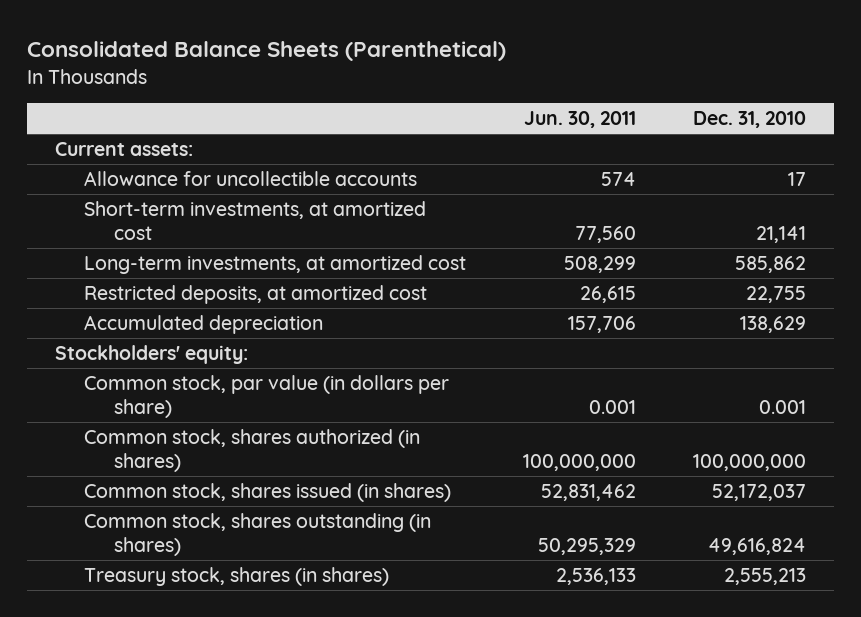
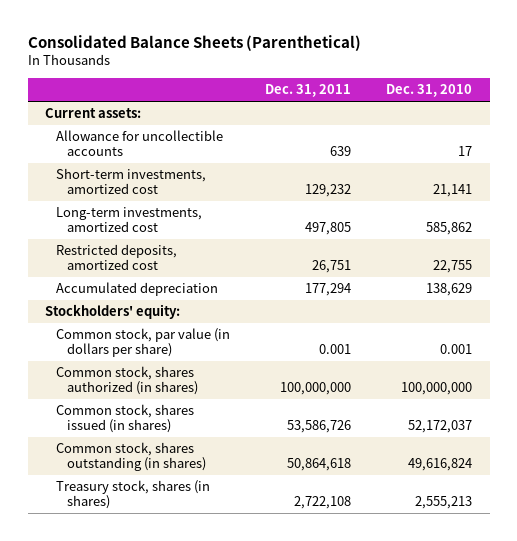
- | Jun. 30, 2011 | Dec. 31, 2010
+ | Dec. 31, 2011 | Dec. 31, 2010
- Short-term investments, at amortized cost | 77,560 | 21,141
- Long-term investments, at amortized cost | 508,299 | 585,862
- Restricted deposits, at amortized cost | 26,615 | 22,755
+ Short-term investments, amortized cost | 129,232 | 21,141
+ Long-term investments, amortized cost | 497,805 | 585,862
+ Restricted deposits, amortized cost | 26,751 | 22,755

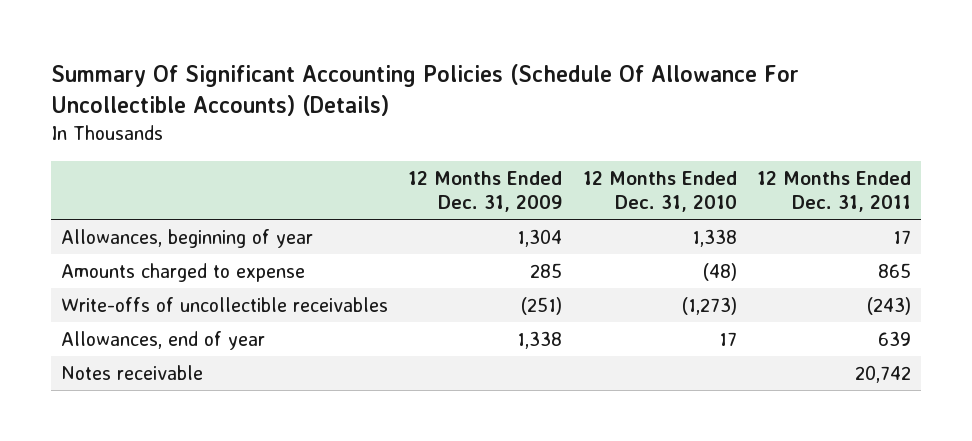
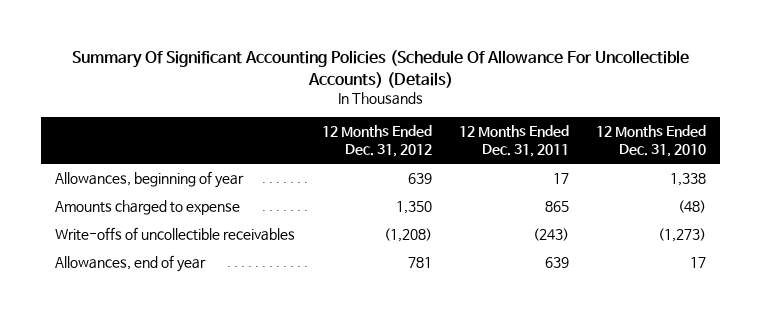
- | 12 Months Ended Dec. 31, 2009 | 12 Months Ended Dec. 31, 2010 | 12 Months Ended Dec. 31, 2011
+ | 12 Months Ended Dec. 31, 2012 | 12 Months Ended Dec. 31, 2011 | 12 Months Ended Dec. 31, 2010
- Notes receivable | | | 20,742

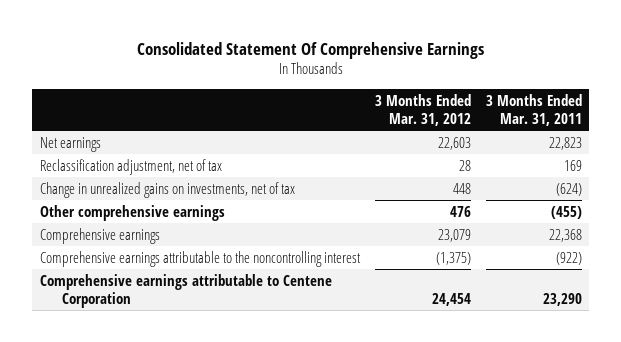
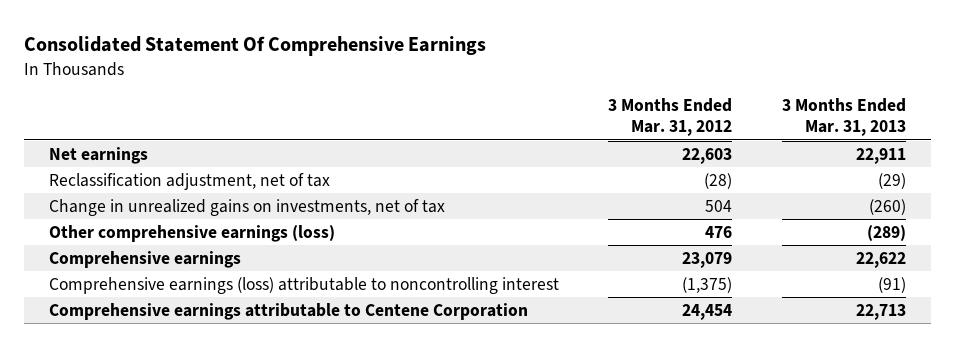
- | 3 Months Ended Mar. 31, 2012 | 3 Months Ended Mar. 31, 2011
+ | 3 Months Ended Mar. 31, 2012 | 3 Months Ended Mar. 31, 2013
- Reclassification adjustment, net of tax | 28 | 169
- Change in unrealized gains on investments, net of tax | 448 | (624)
- Other comprehensive earnings | 476 | (455)
+ Reclassification adjustment, net of tax | (28) | (29)
+ Change in unrealized gains on investments, net of tax | 504 | (260)
+ Other comprehensive earnings (loss) | 476 | (289)
- Comprehensive earnings attributable to the noncontrolling interest | (1,375) | (922)
+ Comprehensive earnings (loss) attributable to noncontrolling interest | (1,375) | (91)

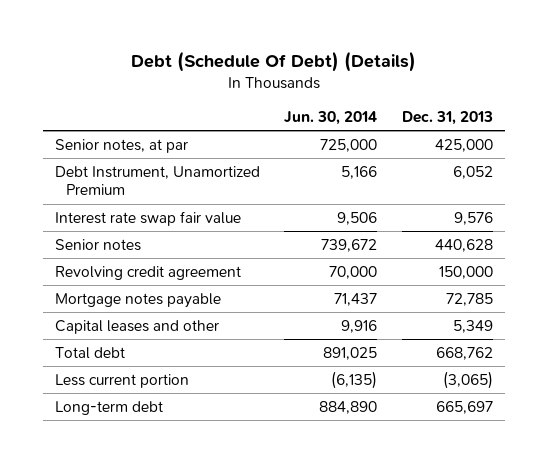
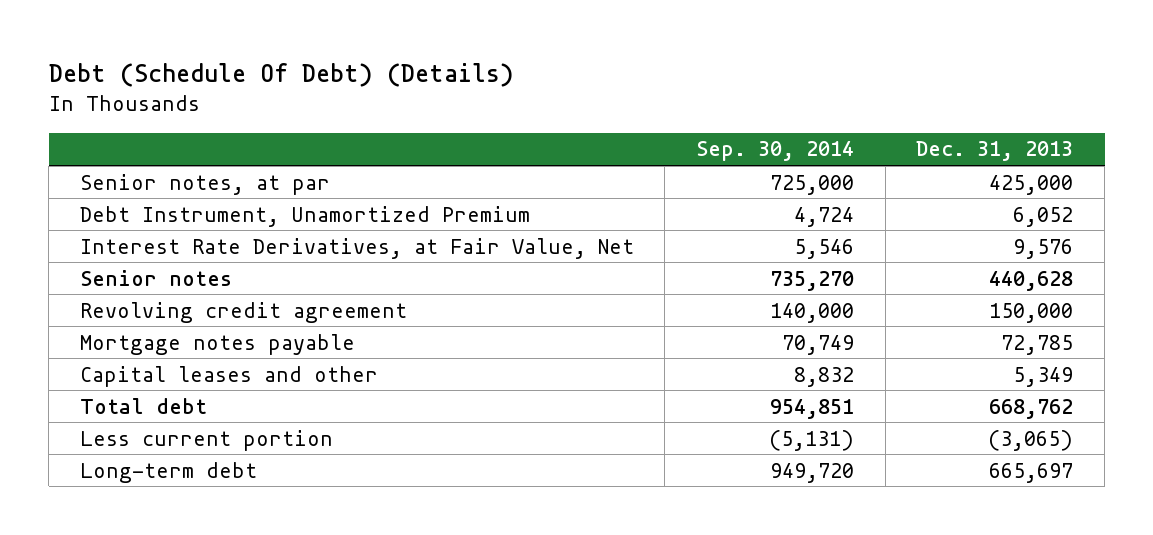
- | Jun. 30, 2014 | Dec. 31, 2013
+ | Sep. 30, 2014 | Dec. 31, 2013
- Interest rate swap fair value | 9,506 | 9,576
+ Interest Rate Derivatives, at Fair Value, Net | 5,546 | 9,576

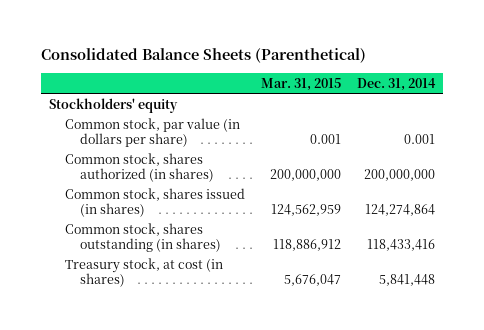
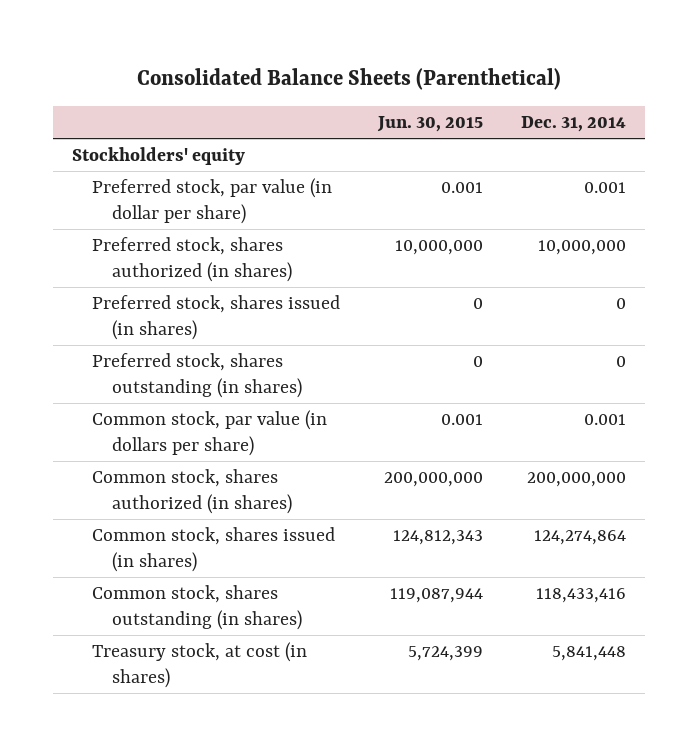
- | Mar. 31, 2015 | Dec. 31, 2014
+ | Jun. 30, 2015 | Dec. 31, 2014
+ Preferred stock, par value (in dollar per share) | 0.001 | 0.001
+ Preferred stock, shares authorized (in shares) | 10,000,000 | 10,000,000
+ Preferred stock, shares issued (in shares) | 0 | 0
+ Preferred stock, shares outstanding (in shares) | 0 | 0

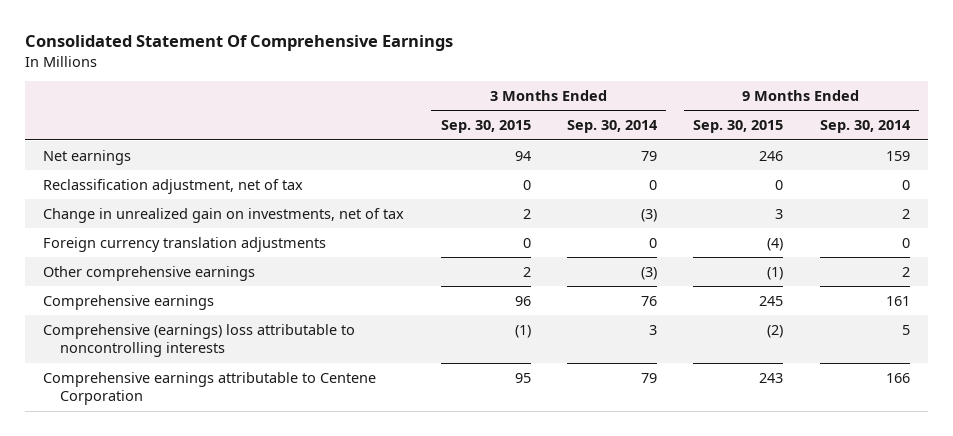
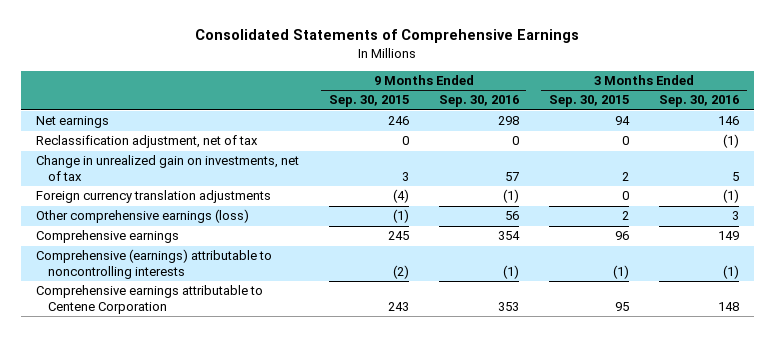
- Consolidated Statement Of Comprehensive Earnings
+ Consolidated Statements of Comprehensive Earnings
- | 3 Months Ended Sep. 30, 2015 | 3 Months Ended Sep. 30, 2014 | 9 Months Ended Sep. 30, 2015 | 9 Months Ended Sep. 30, 2014
+ | 9 Months Ended Sep. 30, 2015 | 9 Months Ended Sep. 30, 2016 | 3 Months Ended Sep. 30, 2015 | 3 Months Ended Sep. 30, 2016
- Other comprehensive earnings | 2 | (3) | (1) | 2
+ Other comprehensive earnings (loss) | (1) | 56 | 2 | 3
- Comprehensive (earnings) loss attributable to noncontrolling interests | (1) | 3 | (2) | 5
+ Comprehensive (earnings) attributable to noncontrolling interests | (2) | (1) | (1) | (1)

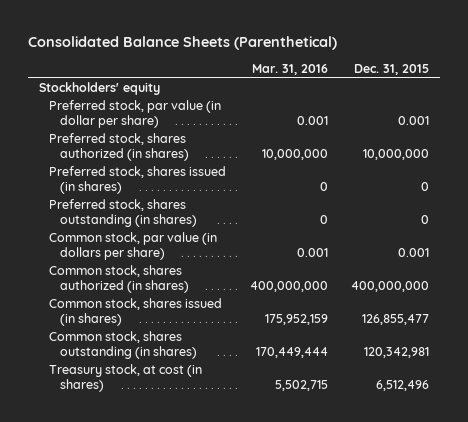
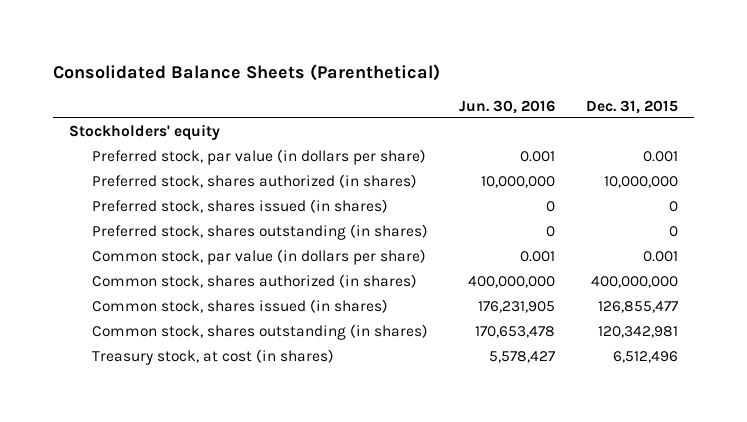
- | Mar. 31, 2016 | Dec. 31, 2015
+ | Jun. 30, 2016 | Dec. 31, 2015
- Preferred stock, par value (in dollar per share) | 0.001 | 0.001
+ Preferred stock, par value (in dollars per share) | 0.001 | 0.001

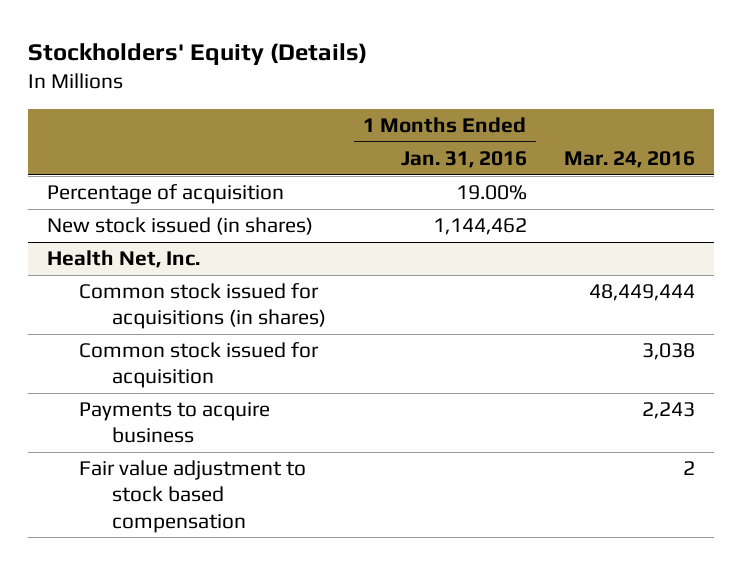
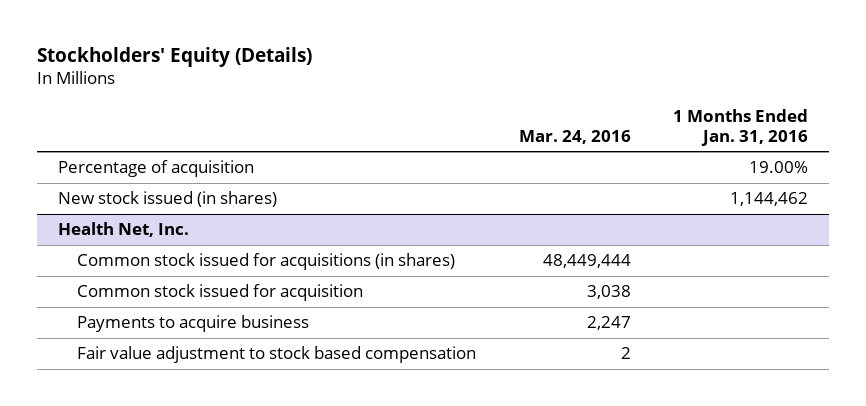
- | 1 Months Ended Jan. 31, 2016 | Mar. 24, 2016
+ | Mar. 24, 2016 | 1 Months Ended Jan. 31, 2016
@ Health Net, Inc.
- Payments to acquire business | | 2,243
+ Payments to acquire business | 2,247 |

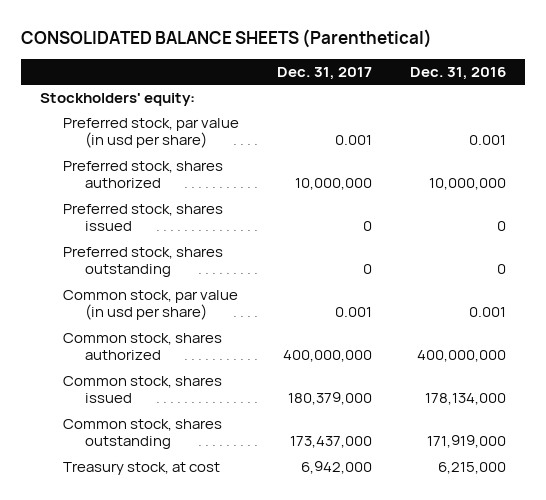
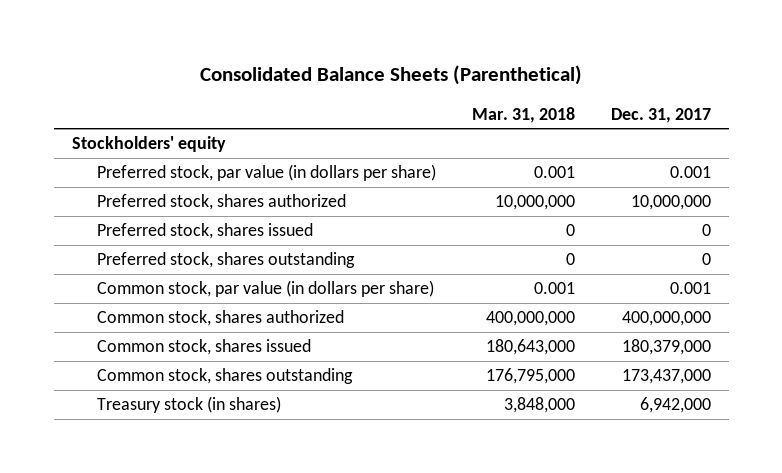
- CONSOLIDATED BALANCE SHEETS (Parenthetical)
+ Consolidated Balance Sheets (Parenthetical)
- | Dec. 31, 2017 | Dec. 31, 2016
+ | Mar. 31, 2018 | Dec. 31, 2017
- Stockholders' equity:
- Preferred stock, par value (in usd per share) | 0.001 | 0.001
+ Stockholders' equity
+ Preferred stock, par value (in dollars per share) | 0.001 | 0.001
- Common stock, par value (in usd per share) | 0.001 | 0.001
+ Common stock, par value (in dollars per share) | 0.001 | 0.001
- Treasury stock, at cost | 6,942,000 | 6,215,000
+ Treasury stock (in shares) | 3,848,000 | 6,942,000

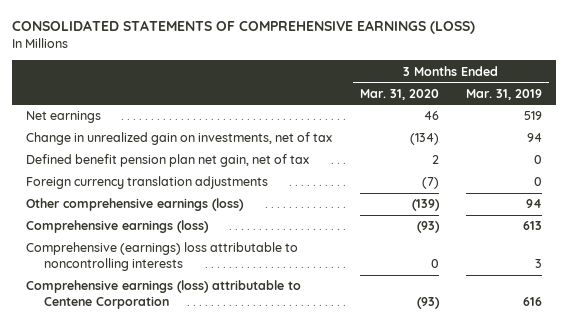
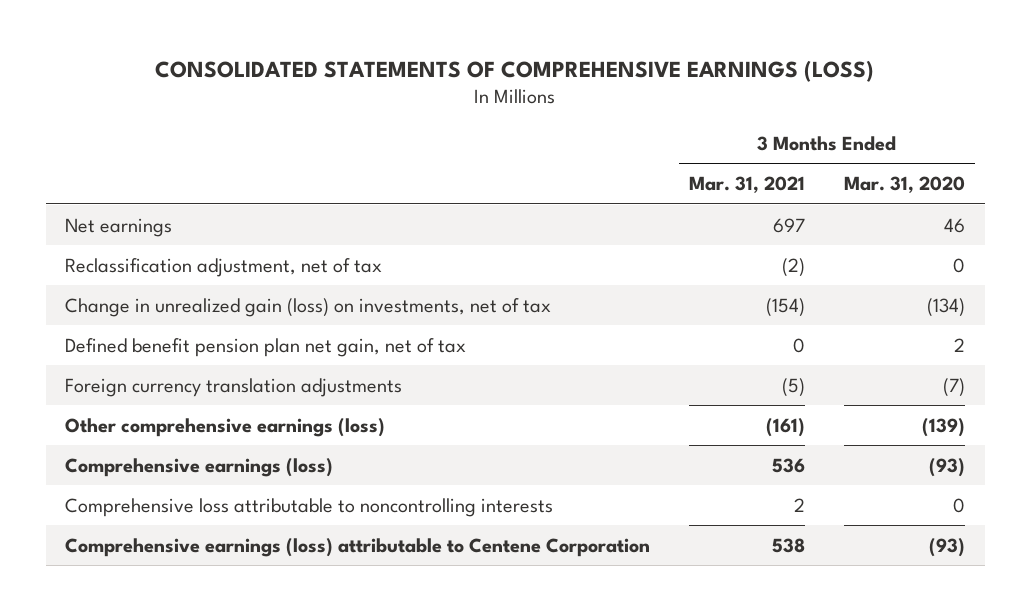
- | 3 Months Ended Mar. 31, 2020 | 3 Months Ended Mar. 31, 2019
+ | 3 Months Ended Mar. 31, 2021 | 3 Months Ended Mar. 31, 2020
- Change in unrealized gain on investments, net of tax | (134) | 94
+ Reclassification adjustment, net of tax | (2) | 0
+ Change in unrealized gain (loss) on investments, net of tax | (154) | (134)
- Comprehensive (earnings) loss attributable to noncontrolling interests | 0 | 3
+ Comprehensive loss attributable to noncontrolling interests | 2 | 0

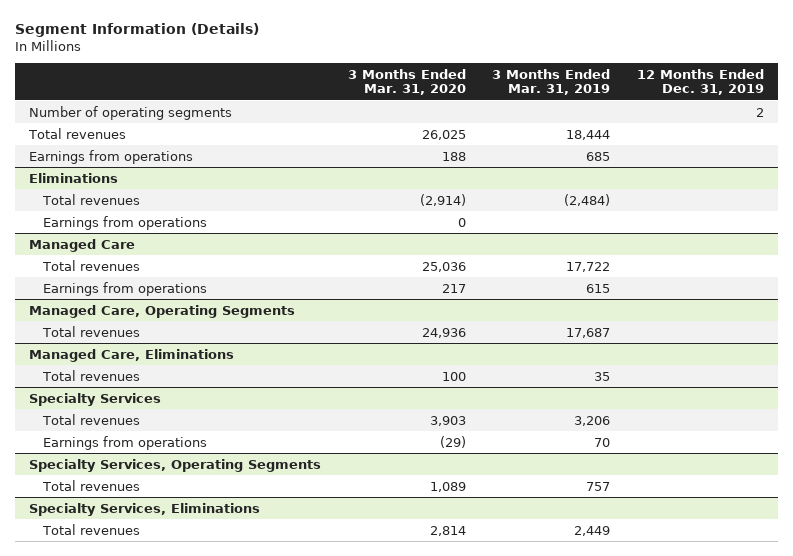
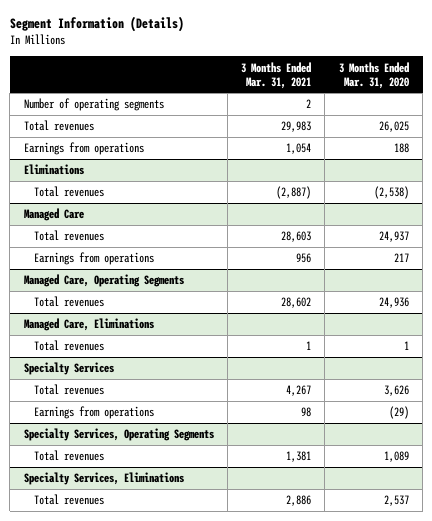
- | 3 Months Ended Mar. 31, 2020 | 3 Months Ended Mar. 31, 2019 | 12 Months Ended Dec. 31, 2019
+ | 3 Months Ended Mar. 31, 2021 | 3 Months Ended Mar. 31, 2020
@ Eliminations
- Total revenues | (2,914) | (2,484) |
- Earnings from operations | 0 | |
+ Total revenues | (2,887) | (2,538)
@ Managed Care
- Total revenues | 25,036 | 17,722 |
+ Total revenues | 28,603 | 24,937
@ Managed Care, Eliminations
- Total revenues | 100 | 35 |
+ Total revenues | 1 | 1
@ Specialty Services
- Total revenues | 3,903 | 3,206 |
+ Total revenues | 4,267 | 3,626
@ Specialty Services, Eliminations
- Total revenues | 2,814 | 2,449 |
+ Total revenues | 2,886 | 2,537

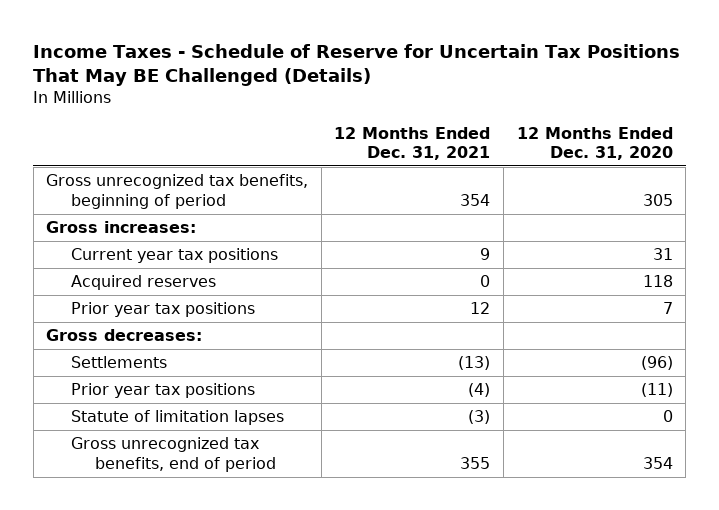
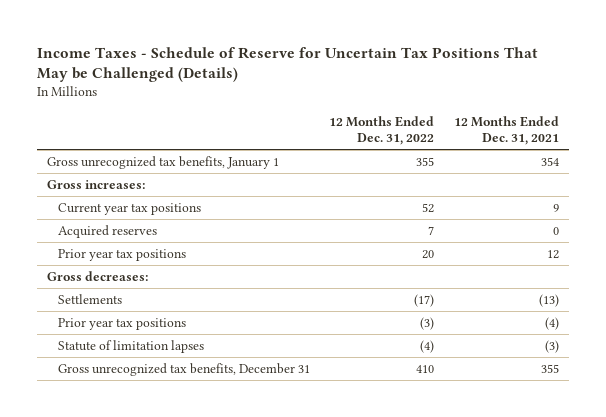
- Income Taxes - Schedule of Reserve for Uncertain Tax Positions That May BE Challenged (Details)
+ Income Taxes - Schedule of Reserve for Uncertain Tax Positions That May be Challenged (Details)
- | 12 Months Ended Dec. 31, 2021 | 12 Months Ended Dec. 31, 2020
+ | 12 Months Ended Dec. 31, 2022 | 12 Months Ended Dec. 31, 2021
- Gross unrecognized tax benefits, beginning of period | 354 | 305
+ Gross unrecognized tax benefits, January 1 | 355 | 354
- Gross unrecognized tax benefits, end of period | 355 | 354
+ Gross unrecognized tax benefits, December 31 | 410 | 355

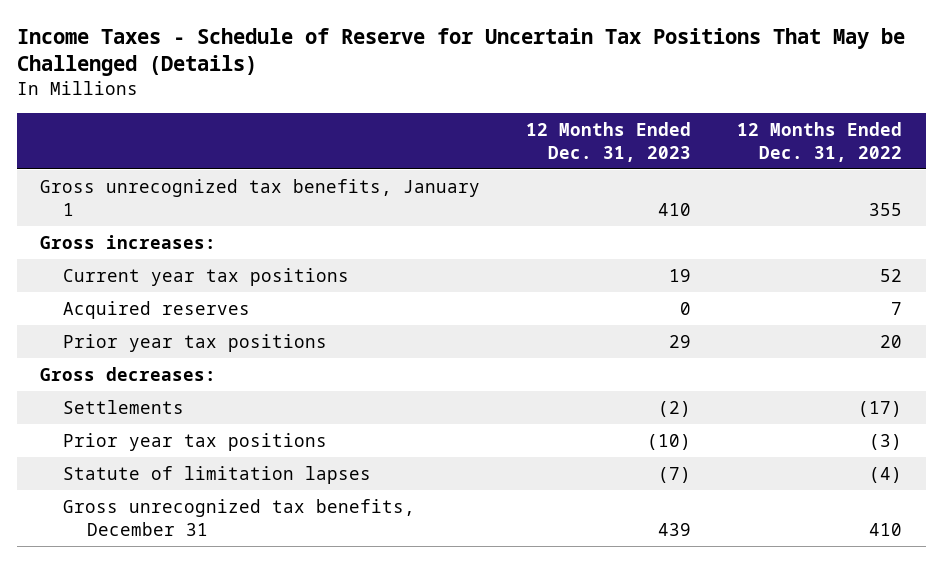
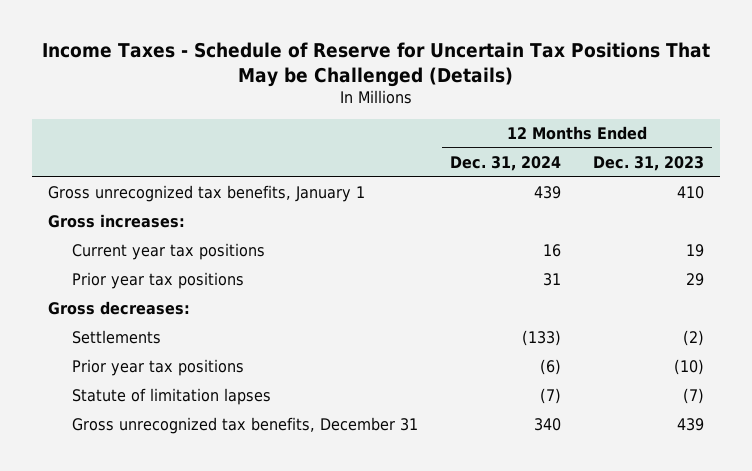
- | 12 Months Ended Dec. 31, 2023 | 12 Months Ended Dec. 31, 2022
+ | 12 Months Ended Dec. 31, 2024 | 12 Months Ended Dec. 31, 2023
- Acquired reserves | 0 | 7

